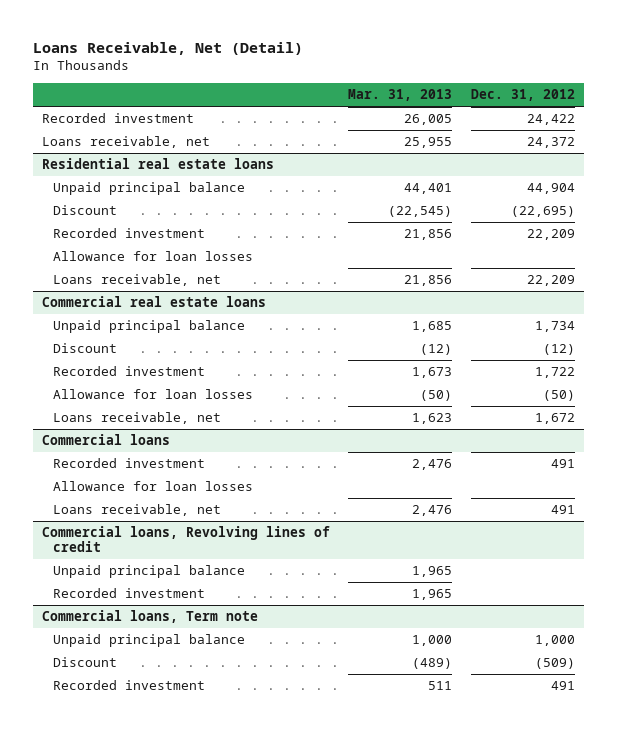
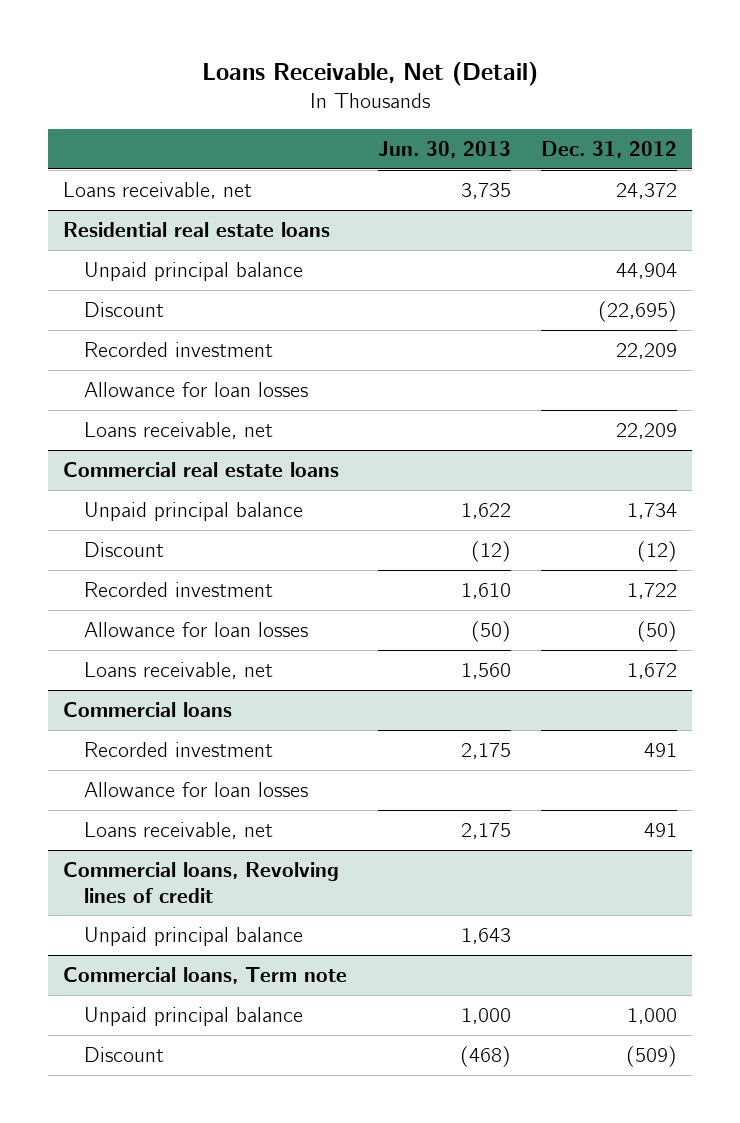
- | Mar. 31, 2013 | Dec. 31, 2012
+ | Jun. 30, 2013 | Dec. 31, 2012
- Recorded investment | 26,005 | 24,422
@ Commercial loans, Revolving lines of credit
- Recorded investment | 1,965 |
@ Commercial loans, Term note
- Recorded investment | 511 | 491

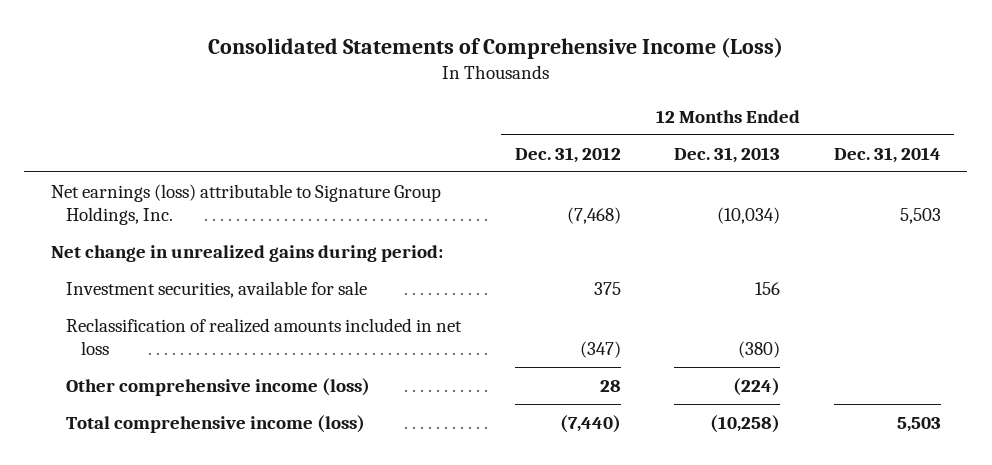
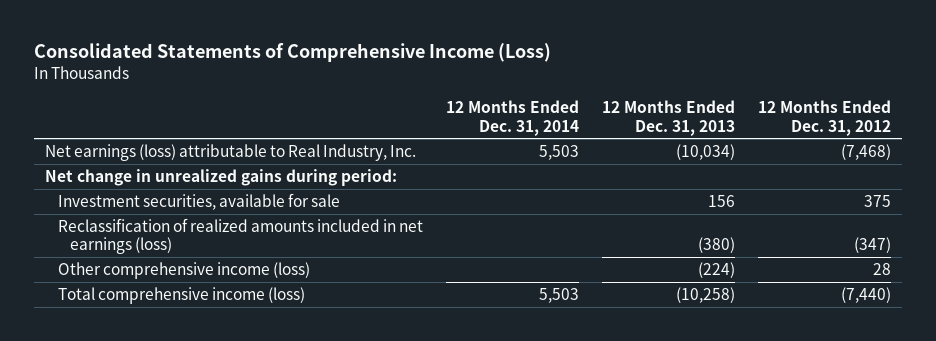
- | 12 Months Ended Dec. 31, 2012 | 12 Months Ended Dec. 31, 2013 | 12 Months Ended Dec. 31, 2014
+ | 12 Months Ended Dec. 31, 2014 | 12 Months Ended Dec. 31, 2013 | 12 Months Ended Dec. 31, 2012
- Net earnings (loss) attributable to Signature Group Holdings, Inc. | (7,468) | (10,034) | 5,503
+ Net earnings (loss) attributable to Real Industry, Inc. | 5,503 | (10,034) | (7,468)
- Reclassification of realized amounts included in net loss | (347) | (380) |
+ Reclassification of realized amounts included in net earnings (loss) | | (380) | (347)

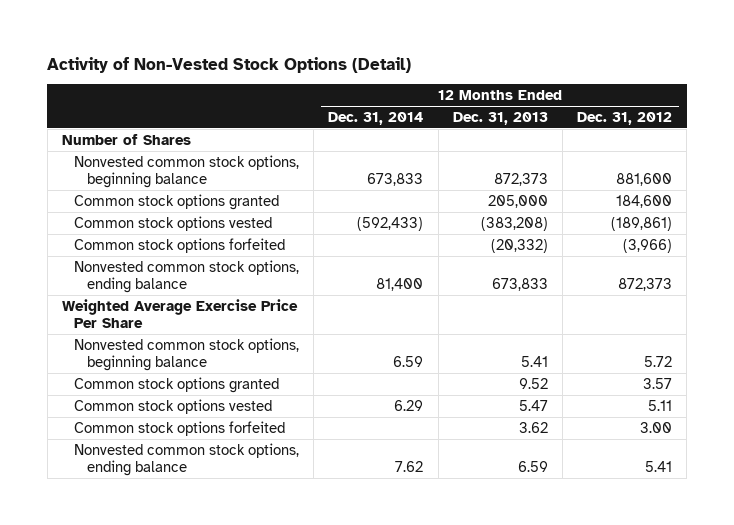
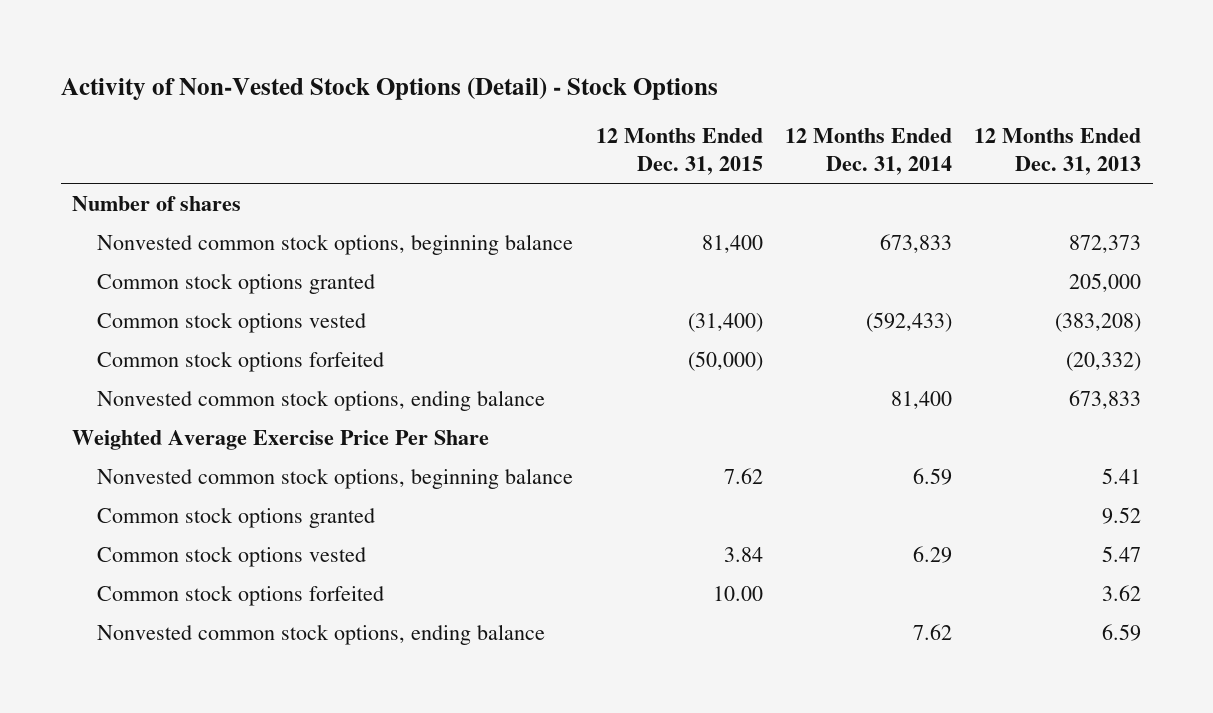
- Activity of Non-Vested Stock Options (Detail)
+ Activity of Non-Vested Stock Options (Detail) - Stock Options
- | 12 Months Ended Dec. 31, 2014 | 12 Months Ended Dec. 31, 2013 | 12 Months Ended Dec. 31, 2012
+ | 12 Months Ended Dec. 31, 2015 | 12 Months Ended Dec. 31, 2014 | 12 Months Ended Dec. 31, 2013
- Number of Shares
+ Number of shares

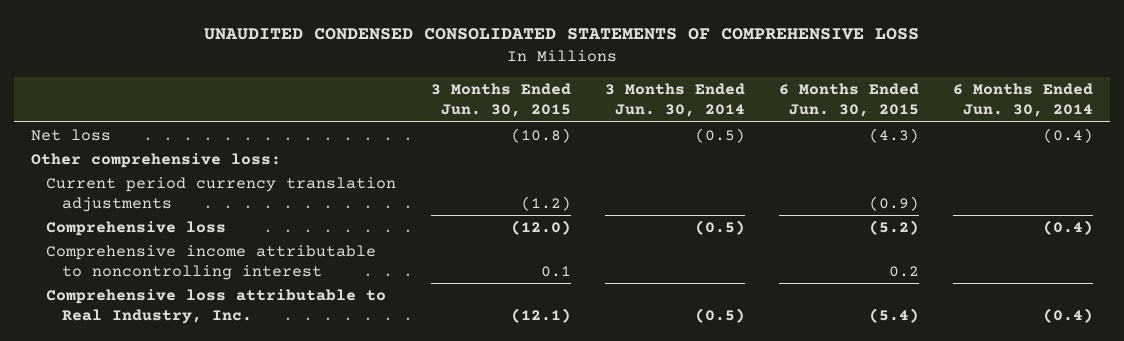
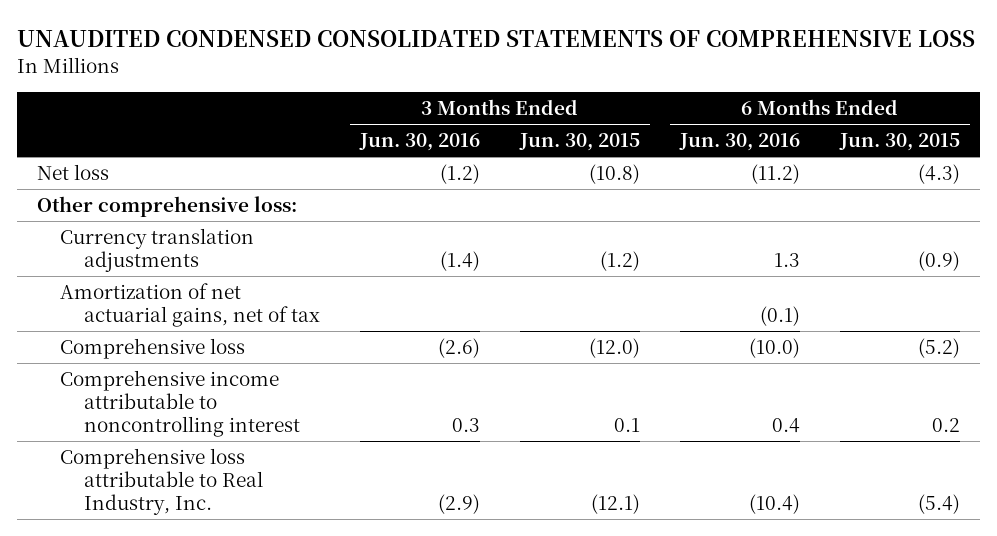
- | 3 Months Ended Jun. 30, 2015 | 3 Months Ended Jun. 30, 2014 | 6 Months Ended Jun. 30, 2015 | 6 Months Ended Jun. 30, 2014
+ | 3 Months Ended Jun. 30, 2016 | 3 Months Ended Jun. 30, 2015 | 6 Months Ended Jun. 30, 2016 | 6 Months Ended Jun. 30, 2015
- Current period currency translation adjustments | (1.2) | | (0.9) |
+ Currency translation adjustments | (1.4) | (1.2) | 1.3 | (0.9)
+ Amortization of net actuarial gains, net of tax | | | (0.1) |

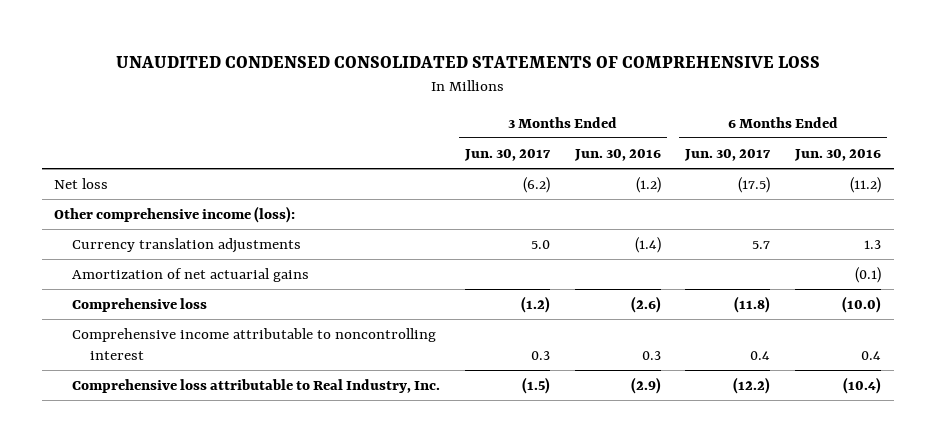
- | 3 Months Ended Jun. 30, 2016 | 3 Months Ended Jun. 30, 2015 | 6 Months Ended Jun. 30, 2016 | 6 Months Ended Jun. 30, 2015
+ | 3 Months Ended Jun. 30, 2017 | 3 Months Ended Jun. 30, 2016 | 6 Months Ended Jun. 30, 2017 | 6 Months Ended Jun. 30, 2016
- Other comprehensive loss:
+ Other comprehensive income (loss):
- Amortization of net actuarial gains, net of tax | | | (0.1) |
+ Amortization of net actuarial gains | | | | (0.1)

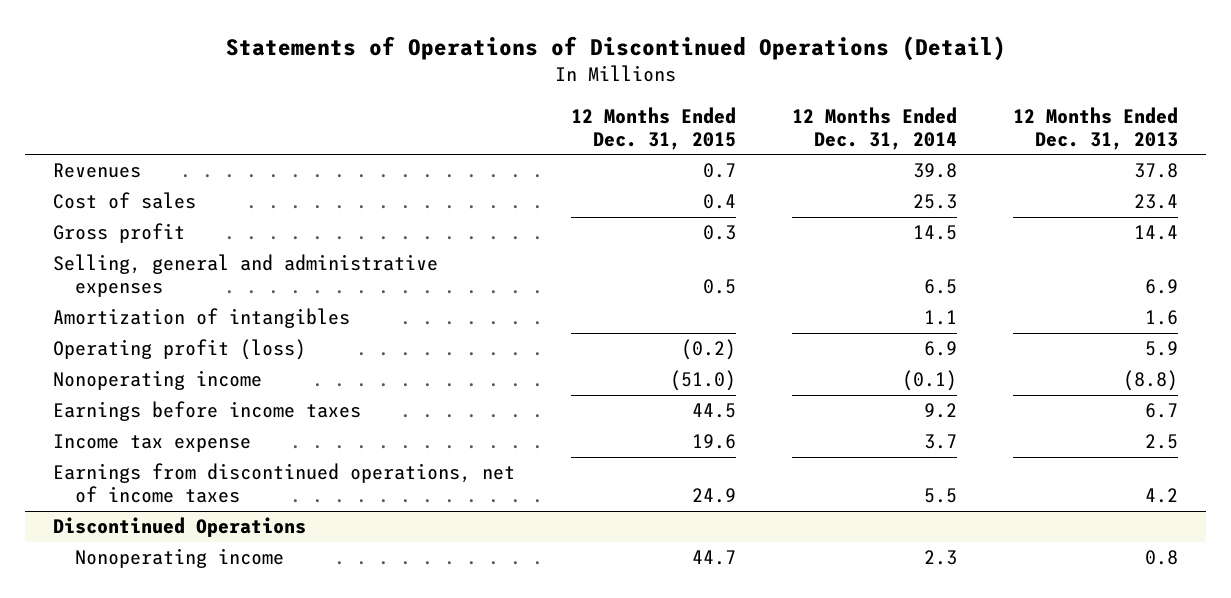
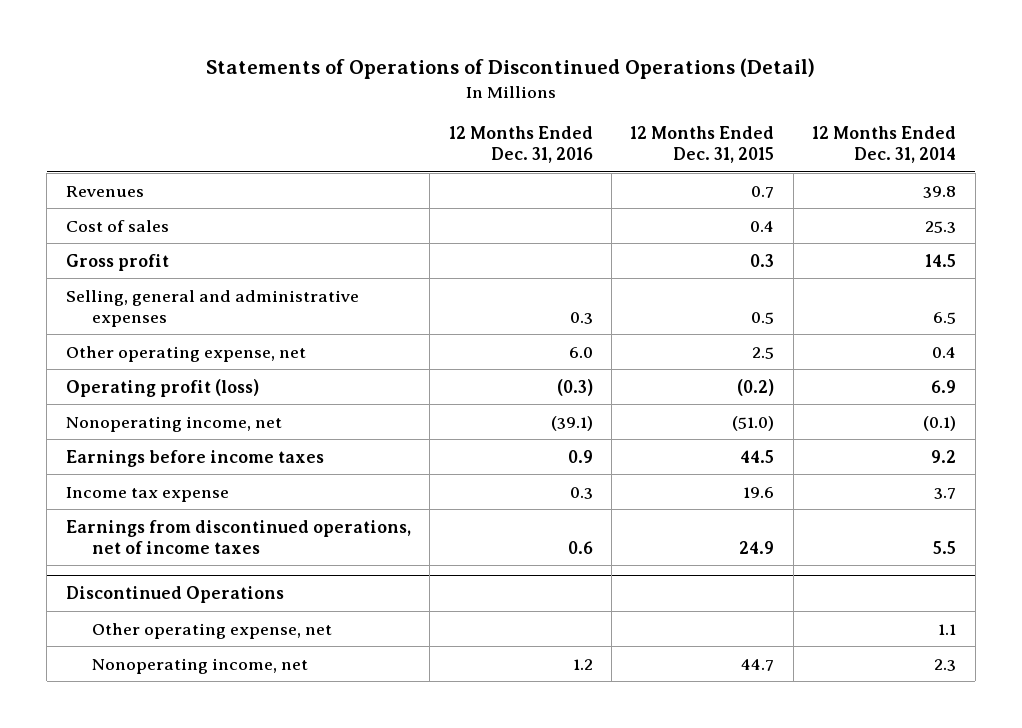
- | 12 Months Ended Dec. 31, 2015 | 12 Months Ended Dec. 31, 2014 | 12 Months Ended Dec. 31, 2013
+ | 12 Months Ended Dec. 31, 2016 | 12 Months Ended Dec. 31, 2015 | 12 Months Ended Dec. 31, 2014
- Amortization of intangibles | | 1.1 | 1.6
+ Other operating expense, net | 6.0 | 2.5 | 0.4
- Nonoperating income | (51.0) | (0.1) | (8.8)
+ Nonoperating income, net | (39.1) | (51.0) | (0.1)
@ Discontinued Operations
- Nonoperating income | 44.7 | 2.3 | 0.8
+ Other operating expense, net | | | 1.1
+ Nonoperating income, net | 1.2 | 44.7 | 2.3

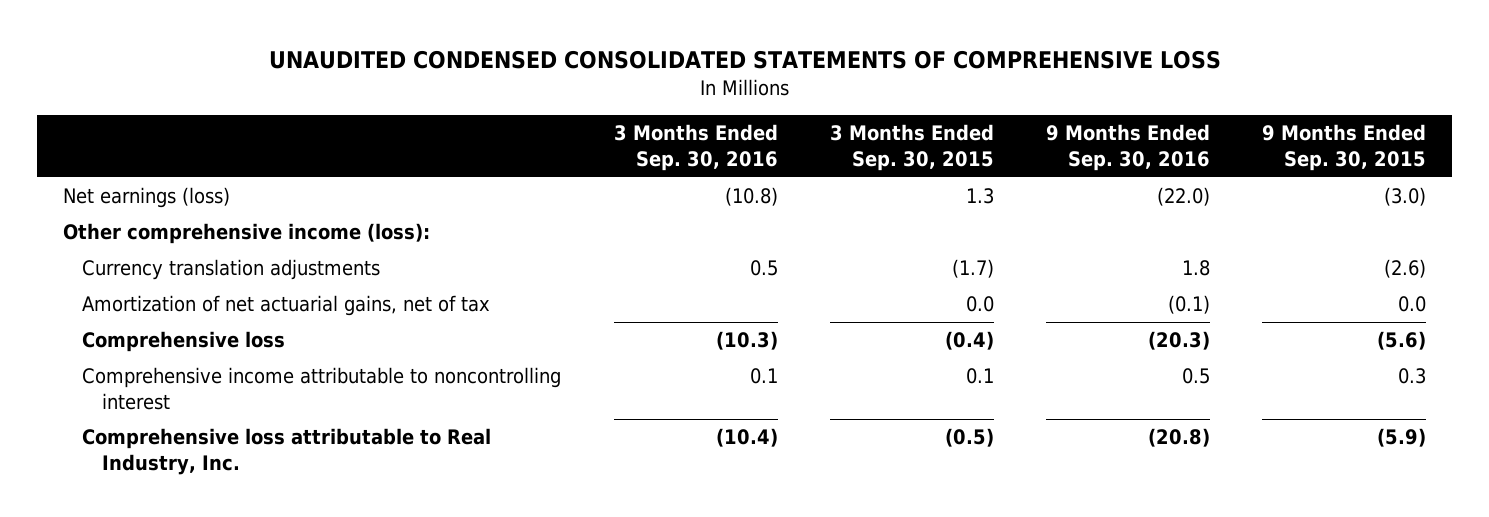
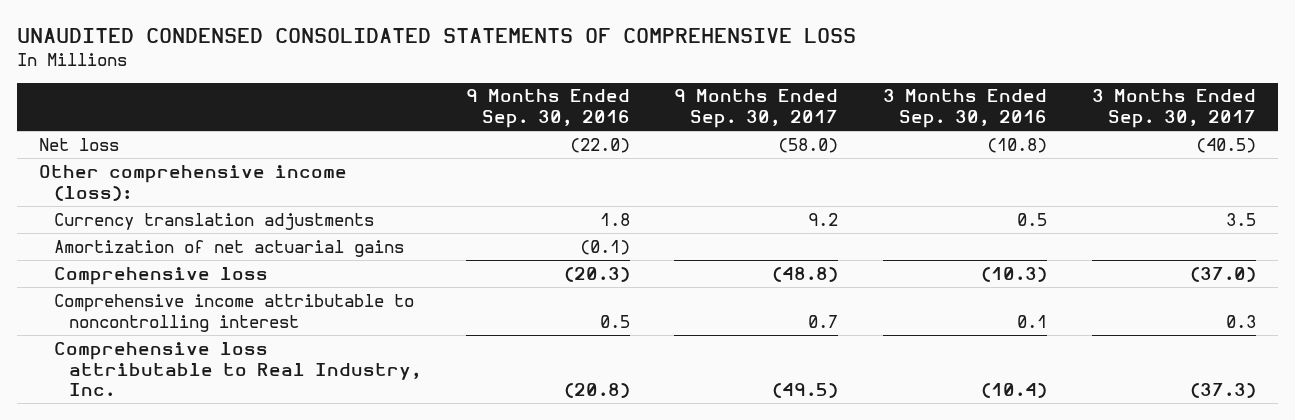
- | 3 Months Ended Sep. 30, 2016 | 3 Months Ended Sep. 30, 2015 | 9 Months Ended Sep. 30, 2016 | 9 Months Ended Sep. 30, 2015
+ | 9 Months Ended Sep. 30, 2016 | 9 Months Ended Sep. 30, 2017 | 3 Months Ended Sep. 30, 2016 | 3 Months Ended Sep. 30, 2017
- Net earnings (loss) | (10.8) | 1.3 | (22.0) | (3.0)
+ Net loss | (22.0) | (58.0) | (10.8) | (40.5)
- Amortization of net actuarial gains, net of tax | | 0.0 | (0.1) | 0.0
+ Amortization of net actuarial gains | (0.1) | | |

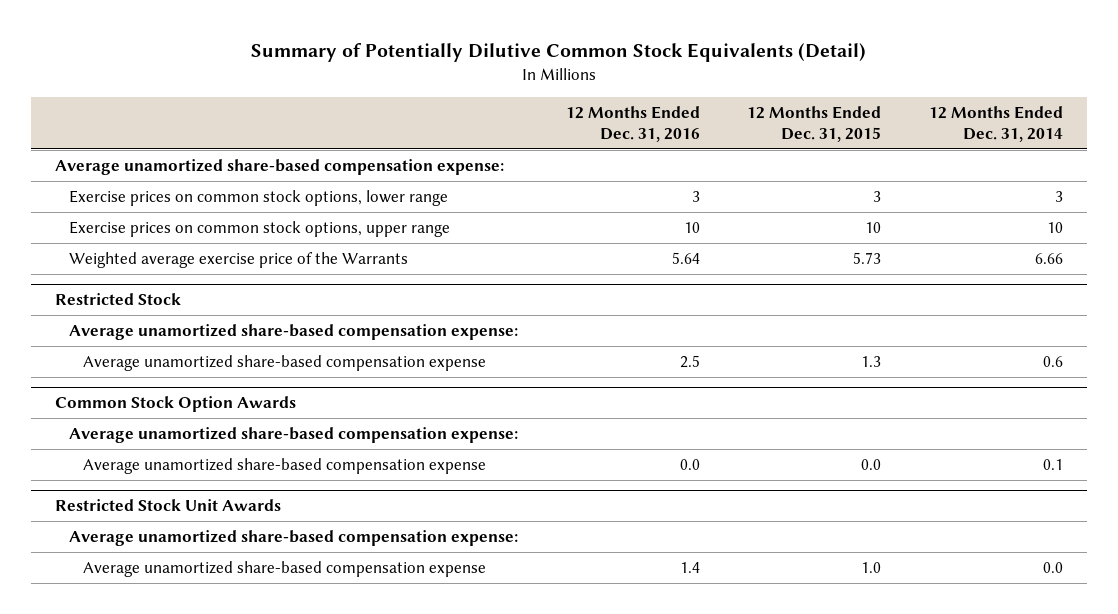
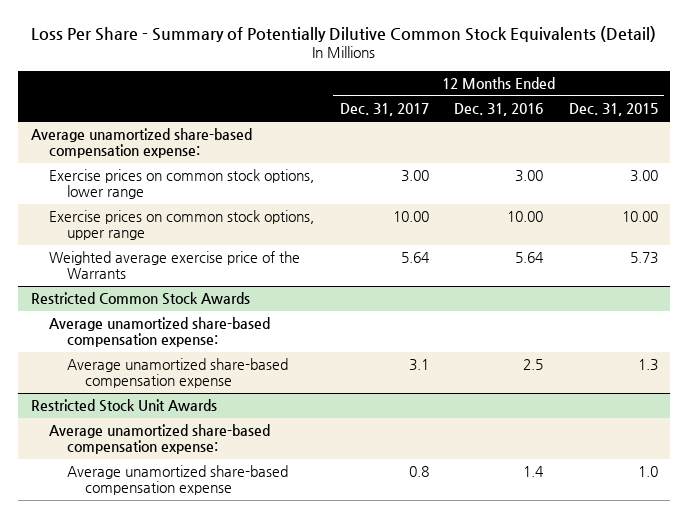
- Summary of Potentially Dilutive Common Stock Equivalents (Detail)
+ Loss Per Share - Summary of Potentially Dilutive Common Stock Equivalents (Detail)
- | 12 Months Ended Dec. 31, 2016 | 12 Months Ended Dec. 31, 2015 | 12 Months Ended Dec. 31, 2014
+ | 12 Months Ended Dec. 31, 2017 | 12 Months Ended Dec. 31, 2016 | 12 Months Ended Dec. 31, 2015
- Exercise prices on common stock options, lower range | 3 | 3 | 3
- Exercise prices on common stock options, upper range | 10 | 10 | 10
+ Exercise prices on common stock options, lower range | 3.00 | 3.00 | 3.00
+ Exercise prices on common stock options, upper range | 10.00 | 10.00 | 10.00
- Restricted Stock
+ Restricted Common Stock Awards
- Common Stock Option Awards
- Average unamortized share-based compensation expense:
- Average unamortized share-based compensation expense | 0.0 | 0.0 | 0.1

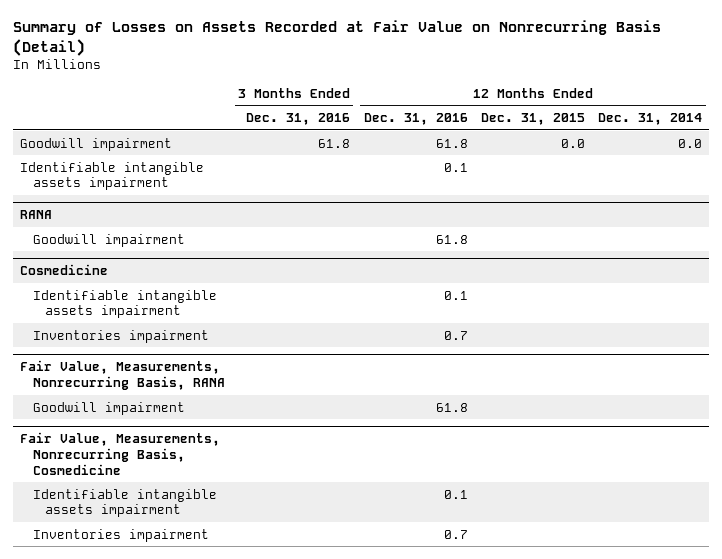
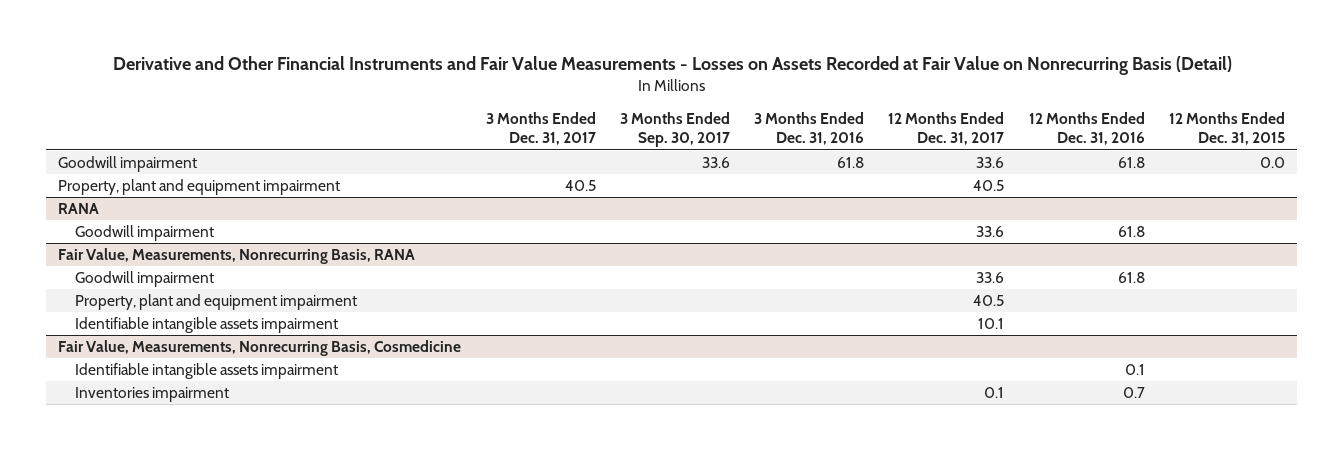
- Summary of Losses on Assets Recorded at Fair Value on Nonrecurring Basis (Detail)
+ Derivative and Other Financial Instruments and Fair Value Measurements - Losses on Assets Recorded at Fair Value on Nonrecurring Basis (Detail)
- | 3 Months Ended Dec. 31, 2016 | 12 Months Ended Dec. 31, 2016 | 12 Months Ended Dec. 31, 2015 | 12 Months Ended Dec. 31, 2014
+ | 3 Months Ended Dec. 31, 2017 | 3 Months Ended Sep. 30, 2017 | 3 Months Ended Dec. 31, 2016 | 12 Months Ended Dec. 31, 2017 | 12 Months Ended Dec. 31, 2016 | 12 Months Ended Dec. 31, 2015
- Identifiable intangible assets impairment | | 0.1 | |
+ Property, plant and equipment impairment | 40.5 | | | 40.5 | |
- Cosmedicine
- Identifiable intangible assets impairment | | 0.1 | |
- Inventories impairment | | 0.7 | |
@ Fair Value, Measurements, Nonrecurring Basis, RANA
+ Property, plant and equipment impairment | | | | 40.5 | |
+ Identifiable intangible assets impairment | | | | 10.1 | |

